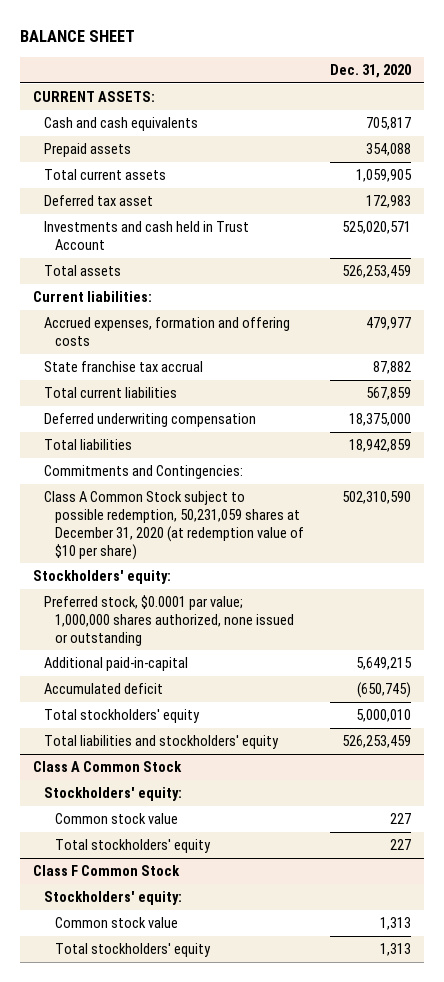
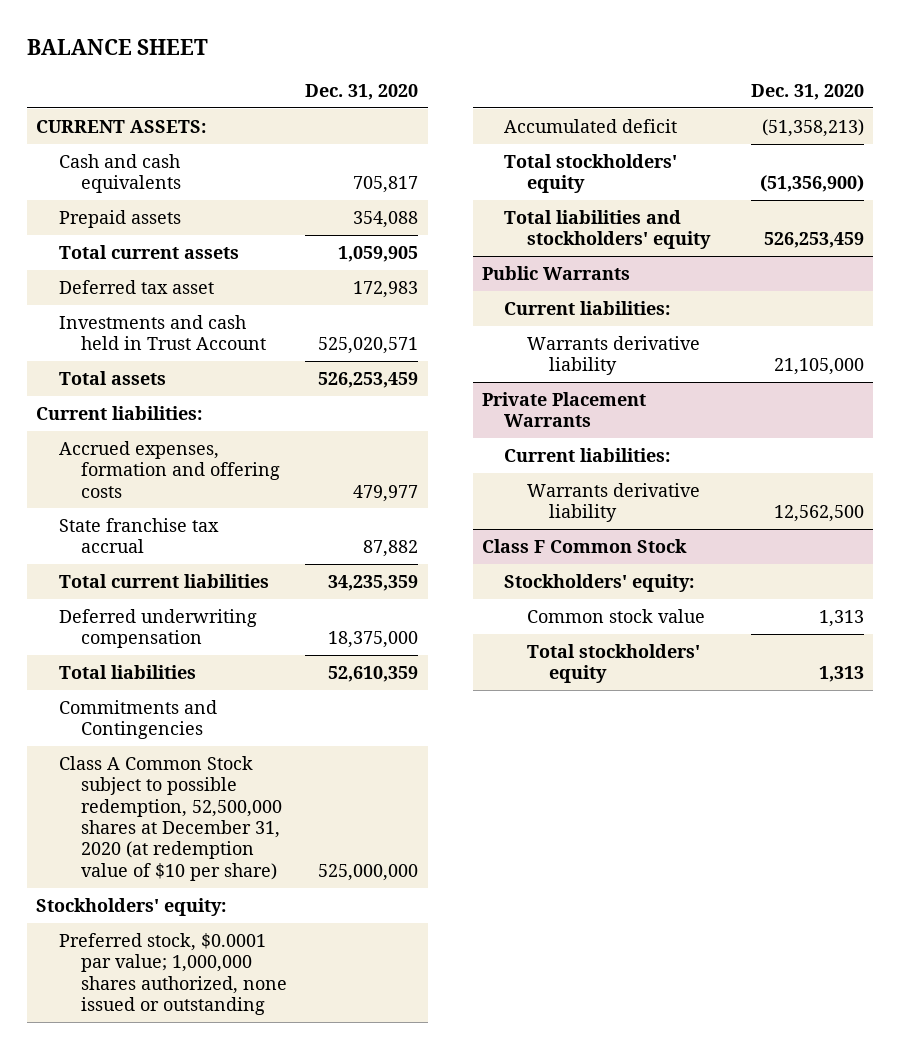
- Total current liabilities | 567,859
+ Total current liabilities | 34,235,359
- Total liabilities | 18,942,859
- Commitments and Contingencies:
- Class A Common Stock subject to possible redemption, 50,231,059 shares at December 31, 2020 (at redemption value of $10 per share) | 502,310,590
+ Total liabilities | 52,610,359
+ Commitments and Contingencies
+ Class A Common Stock subject to possible redemption, 52,500,000 shares at December 31, 2020 (at redemption value of $10 per share) | 525,000,000
- Additional paid-in-capital | 5,649,215
- Accumulated deficit | (650,745)
- Total stockholders' equity | 5,000,010
+ Accumulated deficit | (51,358,213)
+ Total stockholders' equity | (51,356,900)
- Class A Common Stock
- Stockholders' equity:
- Common stock value | 227
- Total stockholders' equity | 227
+ Public Warrants
+ Current liabilities:
+ Warrants derivative liability | 21,105,000
+ Private Placement Warrants
+ Current liabilities:
+ Warrants derivative liability | 12,562,500

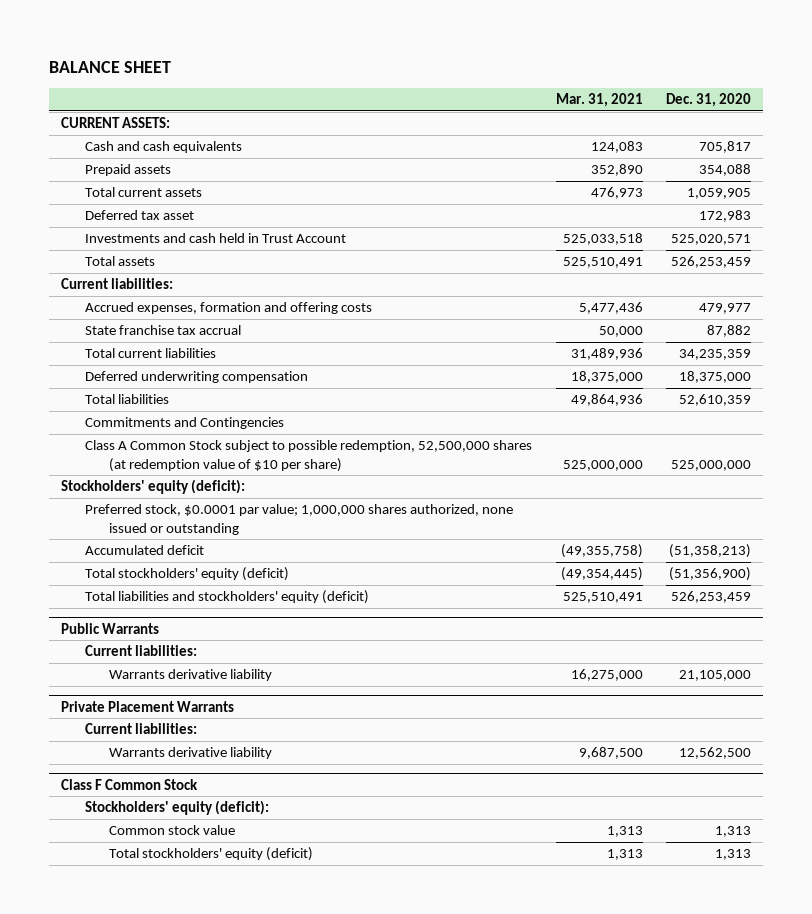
- | Dec. 31, 2020
+ | Mar. 31, 2021 | Dec. 31, 2020
- Class A Common Stock subject to possible redemption, 52,500,000 shares at December 31, 2020 (at redemption value of $10 per share) | 525,000,000
- Stockholders' equity:
+ Class A Common Stock subject to possible redemption, 52,500,000 shares (at redemption value of $10 per share) | 525,000,000 | 525,000,000
+ Stockholders' equity (deficit):
- Total stockholders' equity | (51,356,900)
- Total liabilities and stockholders' equity | 526,253,459
+ Total stockholders' equity (deficit) | (49,354,445) | (51,356,900)
+ Total liabilities and stockholders' equity (deficit) | 525,510,491 | 526,253,459
@ Class F Common Stock
- Stockholders' equity:
+ Stockholders' equity (deficit):
- Total stockholders' equity | 1,313
+ Total stockholders' equity (deficit) | 1,313 | 1,313

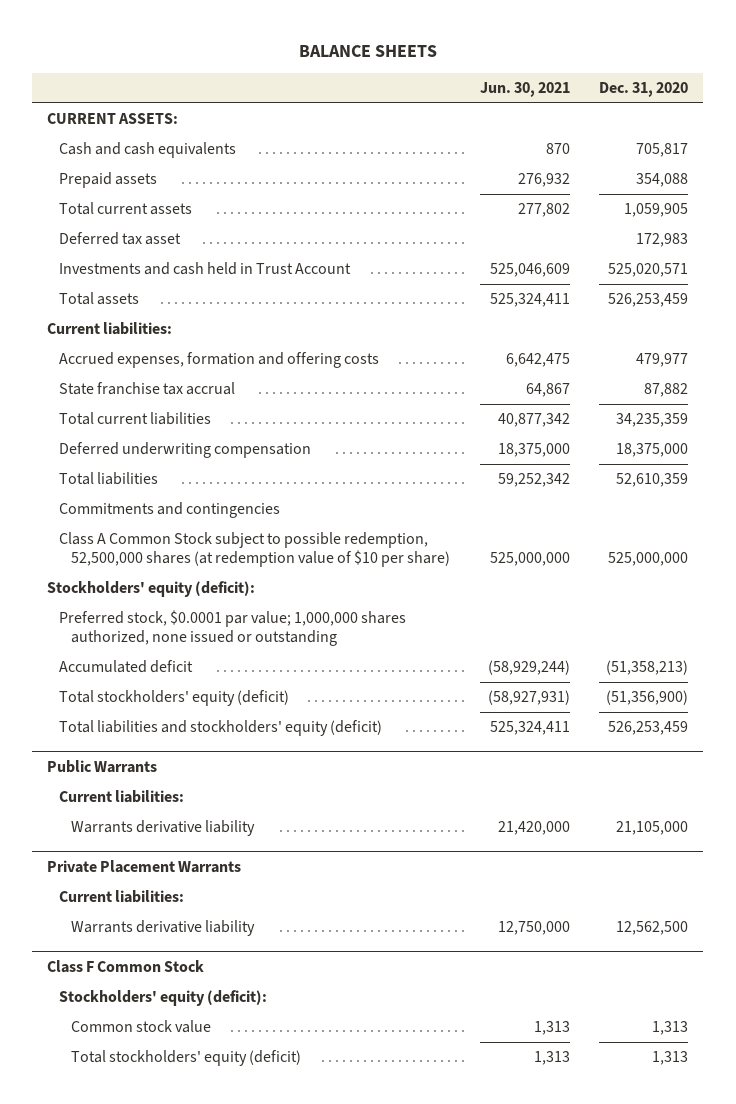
- BALANCE SHEET
+ BALANCE SHEETS
- | Mar. 31, 2021 | Dec. 31, 2020
+ | Jun. 30, 2021 | Dec. 31, 2020
- Commitments and Contingencies
+ Commitments and contingencies

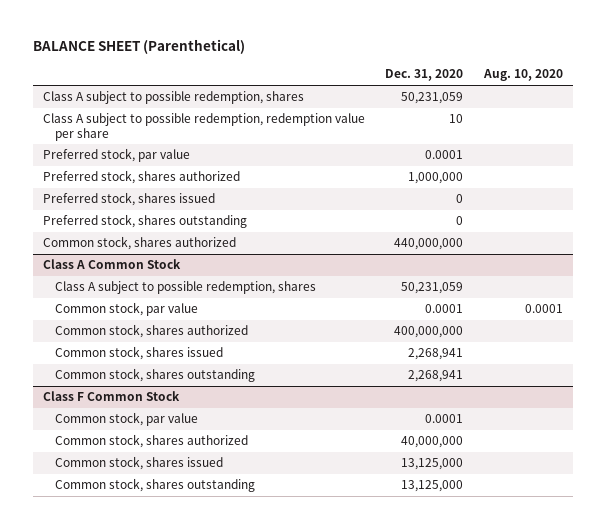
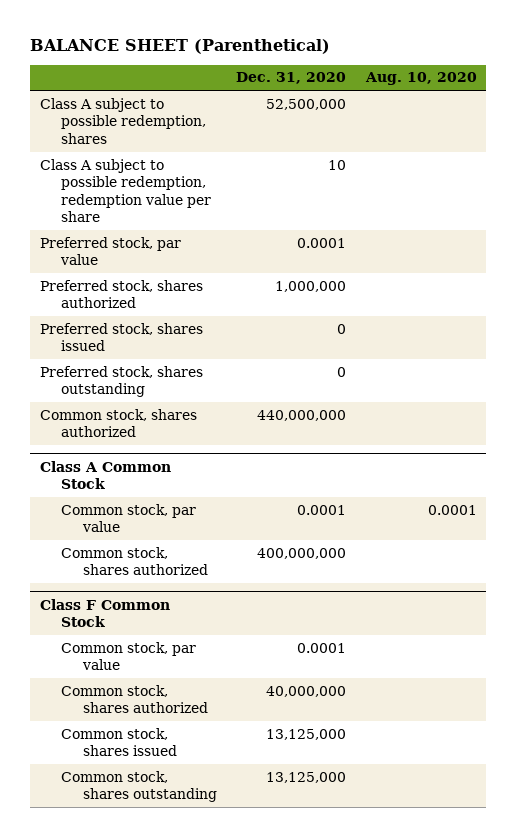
- Class A subject to possible redemption, shares | 50,231,059 |
+ Class A subject to possible redemption, shares | 52,500,000 |
@ Class A Common Stock
- Class A subject to possible redemption, shares | 50,231,059 |
- Common stock, shares issued | 2,268,941 |
- Common stock, shares outstanding | 2,268,941 |

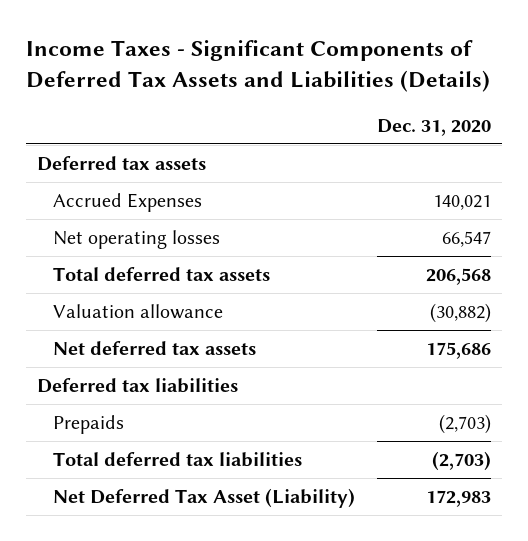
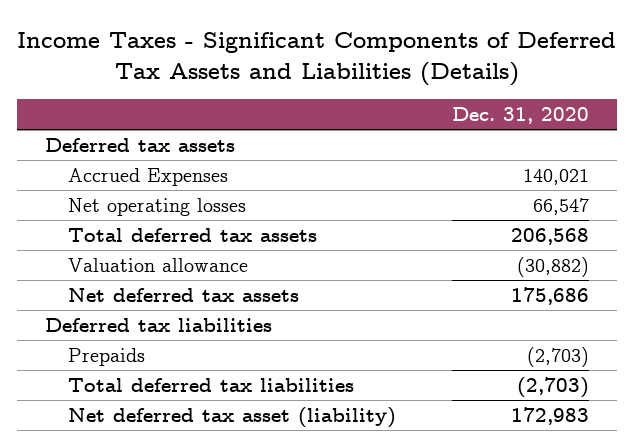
- Net Deferred Tax Asset (Liability) | 172,983
+ Net deferred tax asset (liability) | 172,983

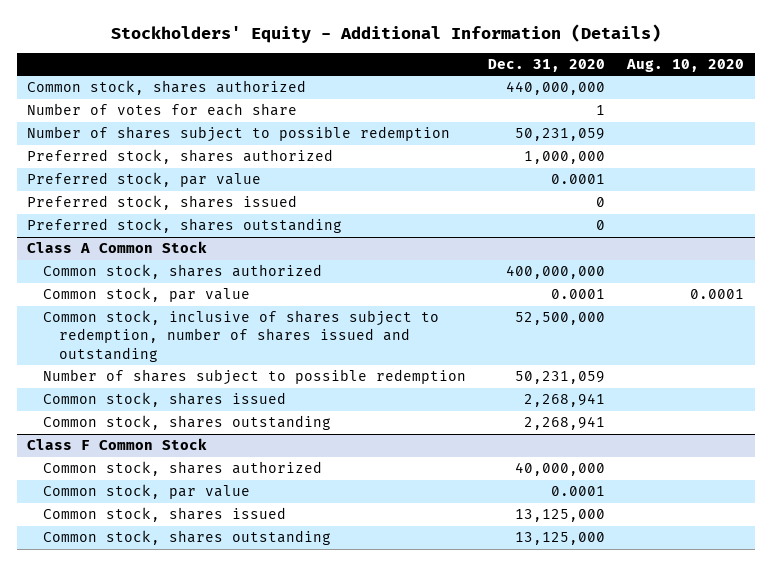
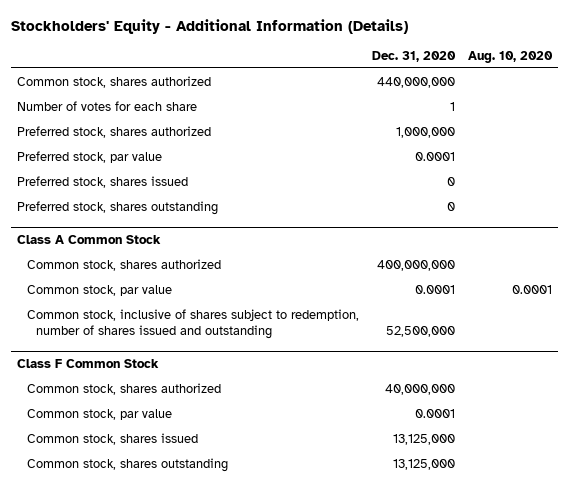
- Number of shares subject to possible redemption | 50,231,059 |
@ Class A Common Stock
- Number of shares subject to possible redemption | 50,231,059 |
- Common stock, shares issued | 2,268,941 |
- Common stock, shares outstanding | 2,268,941 |

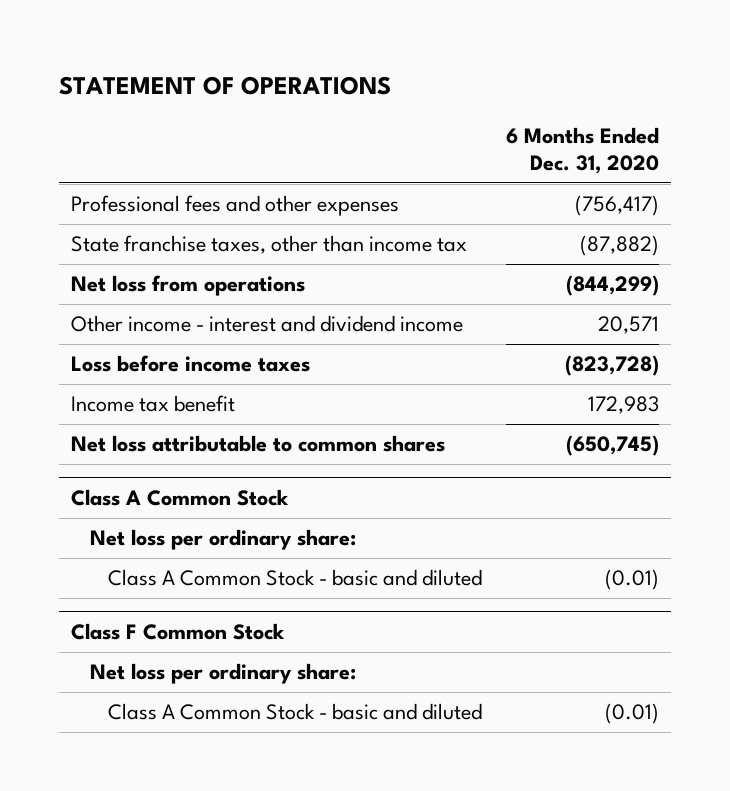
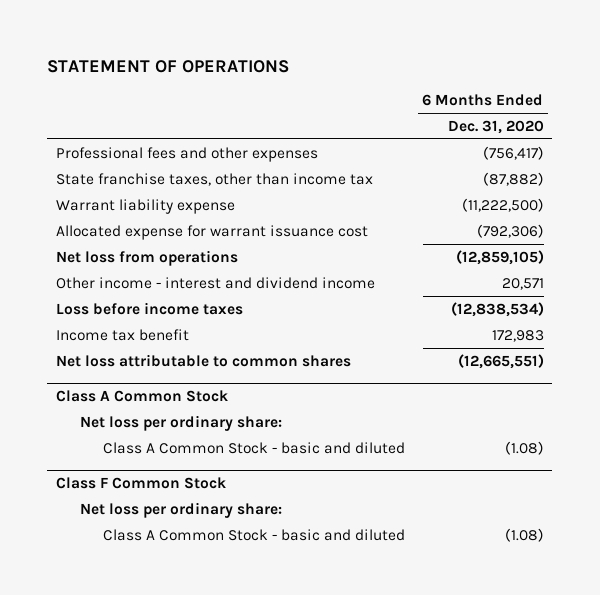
- Net loss from operations | (844,299)
+ Warrant liability expense | (11,222,500)
+ Allocated expense for warrant issuance cost | (792,306)
+ Net loss from operations | (12,859,105)
- Loss before income taxes | (823,728)
+ Loss before income taxes | (12,838,534)
- Net loss attributable to common shares | (650,745)
+ Net loss attributable to common shares | (12,665,551)
@ Class A Common Stock
- Class A Common Stock - basic and diluted | (0.01)
+ Class A Common Stock - basic and diluted | (1.08)
@ Class F Common Stock
- Class A Common Stock - basic and diluted | (0.01)
+ Class A Common Stock - basic and diluted | (1.08)

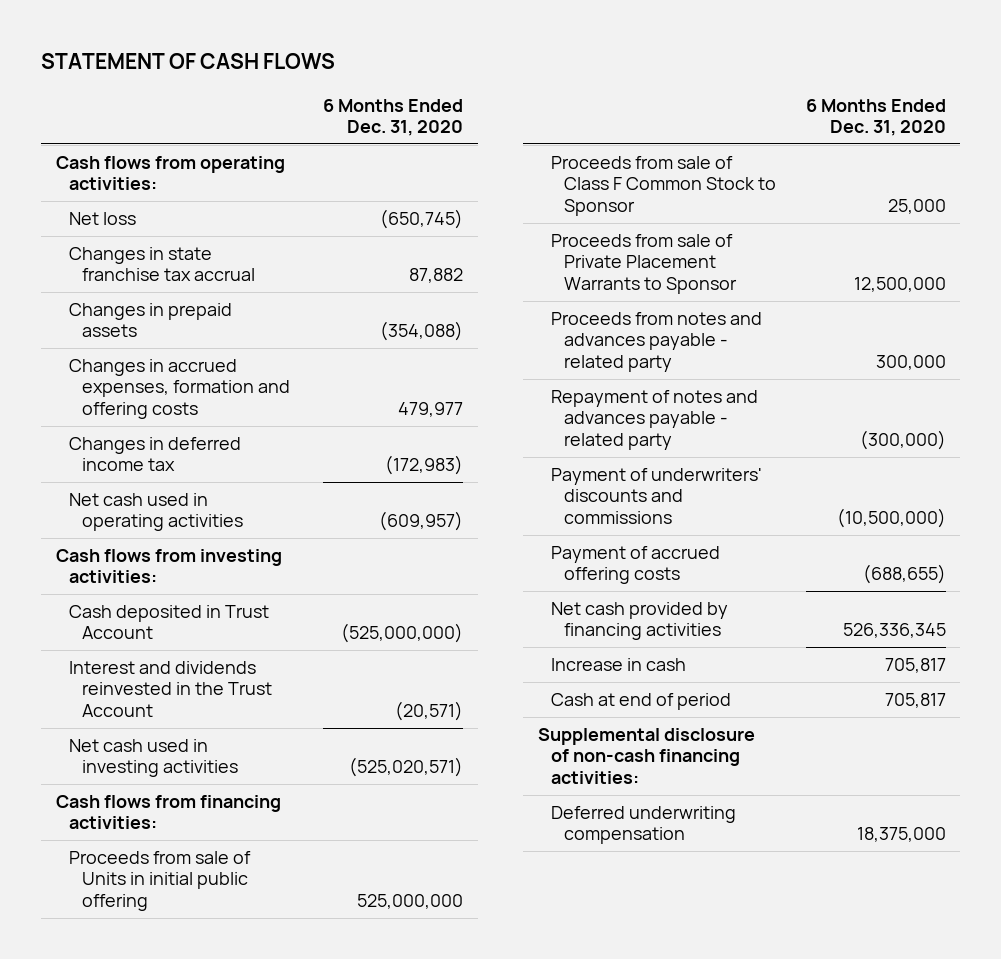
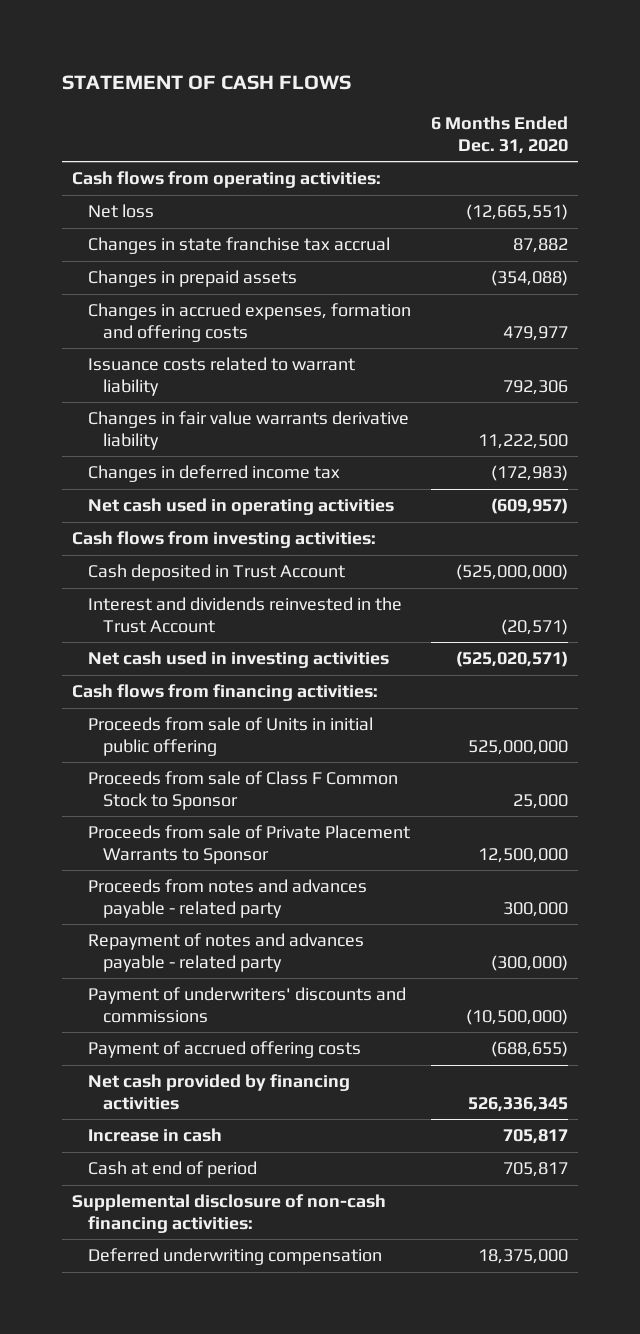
- Net loss | (650,745)
+ Net loss | (12,665,551)
+ Issuance costs related to warrant liability | 792,306
+ Changes in fair value warrants derivative liability | 11,222,500

